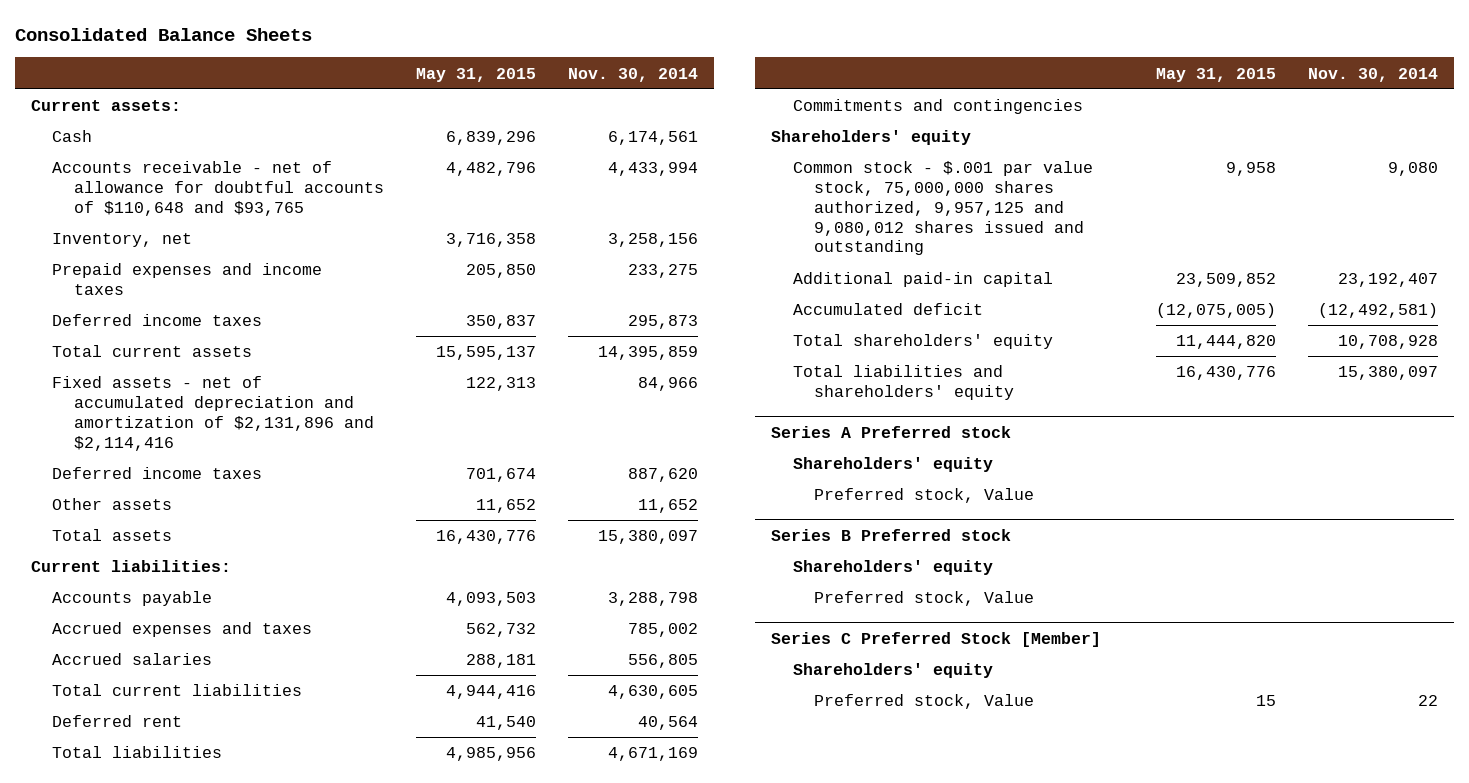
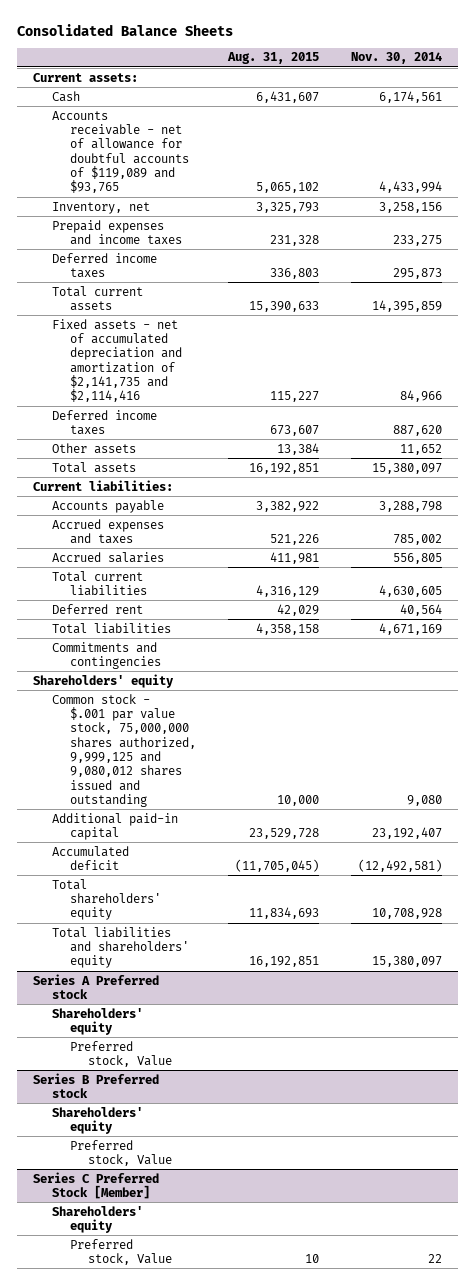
- | May 31, 2015 | Nov. 30, 2014
+ | Aug. 31, 2015 | Nov. 30, 2014
- Accounts receivable - net of allowance for doubtful accounts of $110,648 and $93,765 | 4,482,796 | 4,433,994
+ Accounts receivable - net of allowance for doubtful accounts of $119,089 and $93,765 | 5,065,102 | 4,433,994
- Fixed assets - net of accumulated depreciation and amortization of $2,131,896 and $2,114,416 | 122,313 | 84,966
+ Fixed assets - net of accumulated depreciation and amortization of $2,141,735 and $2,114,416 | 115,227 | 84,966
- Common stock - $.001 par value stock, 75,000,000 shares authorized, 9,957,125 and 9,080,012 shares issued and outstanding | 9,958 | 9,080
+ Common stock - $.001 par value stock, 75,000,000 shares authorized, 9,999,125 and 9,080,012 shares issued and outstanding | 10,000 | 9,080

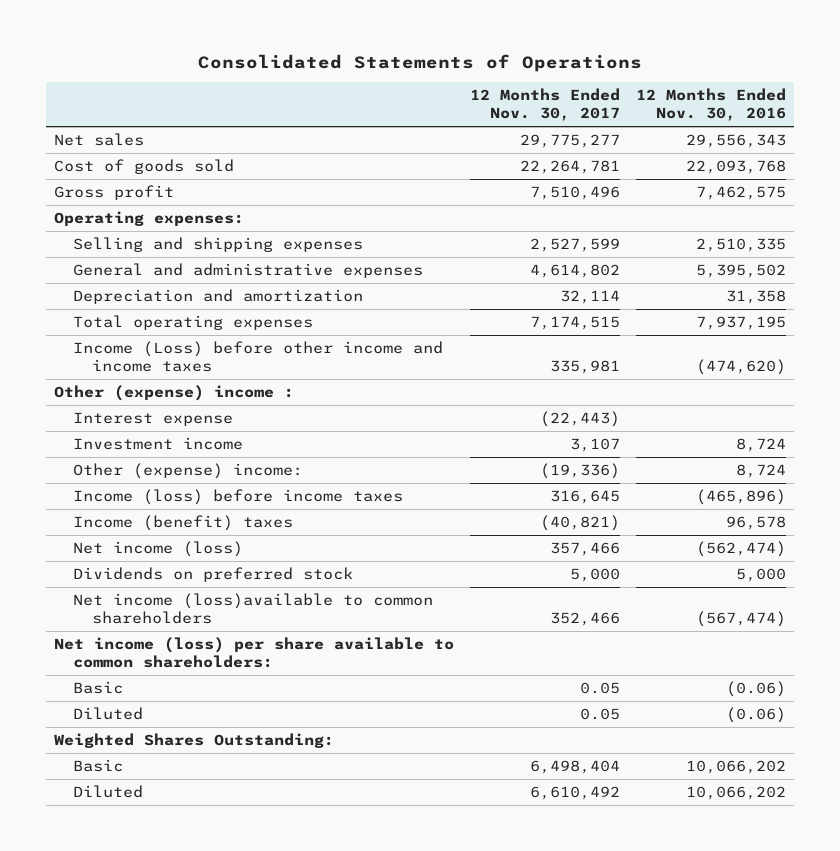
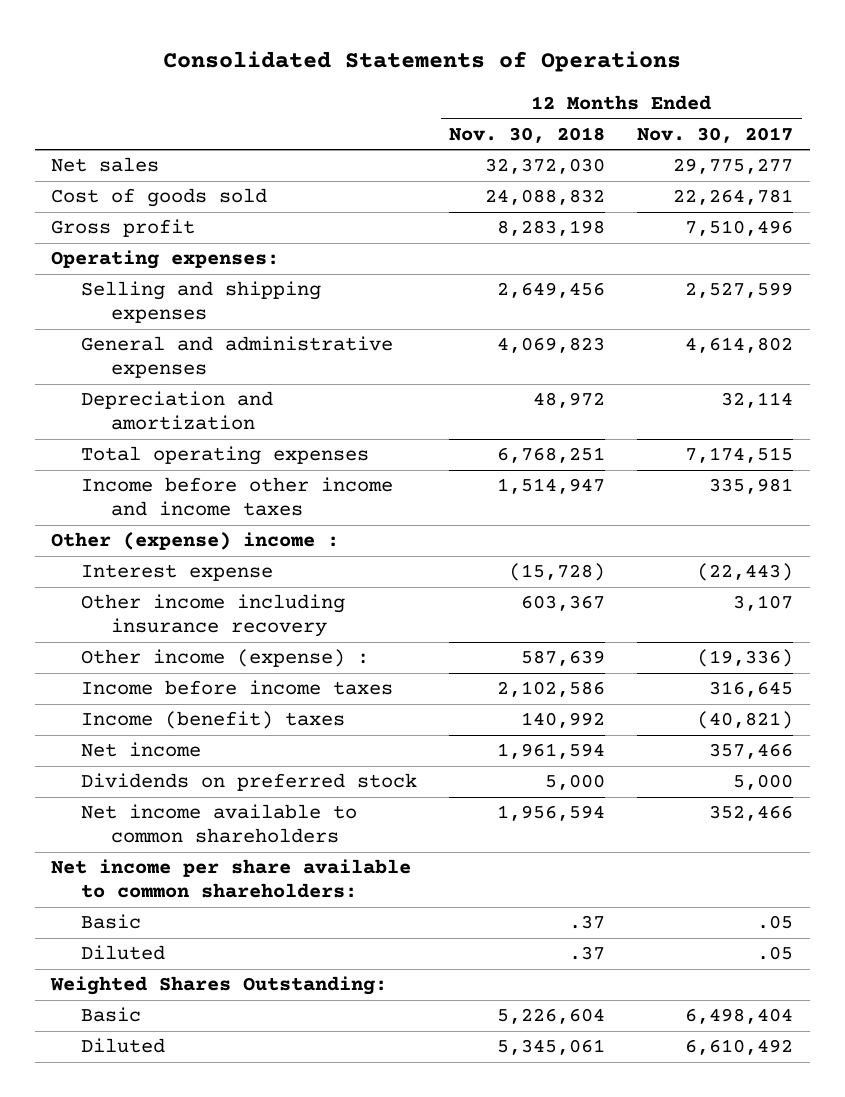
- | 12 Months Ended Nov. 30, 2017 | 12 Months Ended Nov. 30, 2016
+ | 12 Months Ended Nov. 30, 2018 | 12 Months Ended Nov. 30, 2017
- Income (Loss) before other income and income taxes | 335,981 | (474,620)
+ Income before other income and income taxes | 1,514,947 | 335,981
- Investment income | 3,107 | 8,724
- Other (expense) income: | (19,336) | 8,724
- Income (loss) before income taxes | 316,645 | (465,896)
+ Other income including insurance recovery | 603,367 | 3,107
+ Other income (expense) : | 587,639 | (19,336)
+ Income before income taxes | 2,102,586 | 316,645
- Net income (loss) | 357,466 | (562,474)
+ Net income | 1,961,594 | 357,466
- Net income (loss)available to common shareholders | 352,466 | (567,474)
- Net income (loss) per share available to common shareholders:
- Basic | 0.05 | (0.06)
- Diluted | 0.05 | (0.06)
+ Net income available to common shareholders | 1,956,594 | 352,466
+ Net income per share available to common shareholders:
+ Basic | .37 | .05
+ Diluted | .37 | .05

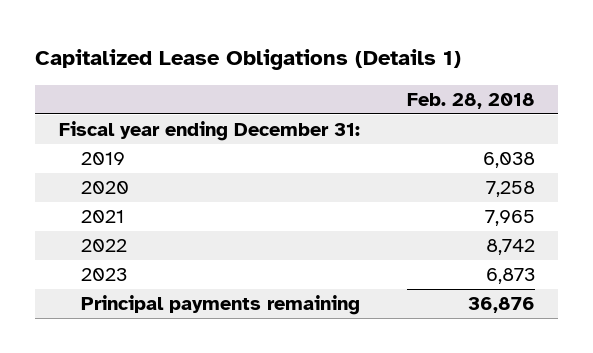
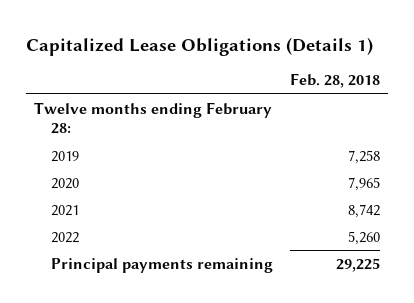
- Fiscal year ending December 31:
- 2019 | 6,038
- 2020 | 7,258
- 2021 | 7,965
- 2022 | 8,742
- 2023 | 6,873
- Principal payments remaining | 36,876
+ Twelve months ending February 28:
+ 2019 | 7,258
+ 2020 | 7,965
+ 2021 | 8,742
+ 2022 | 5,260
+ Principal payments remaining | 29,225

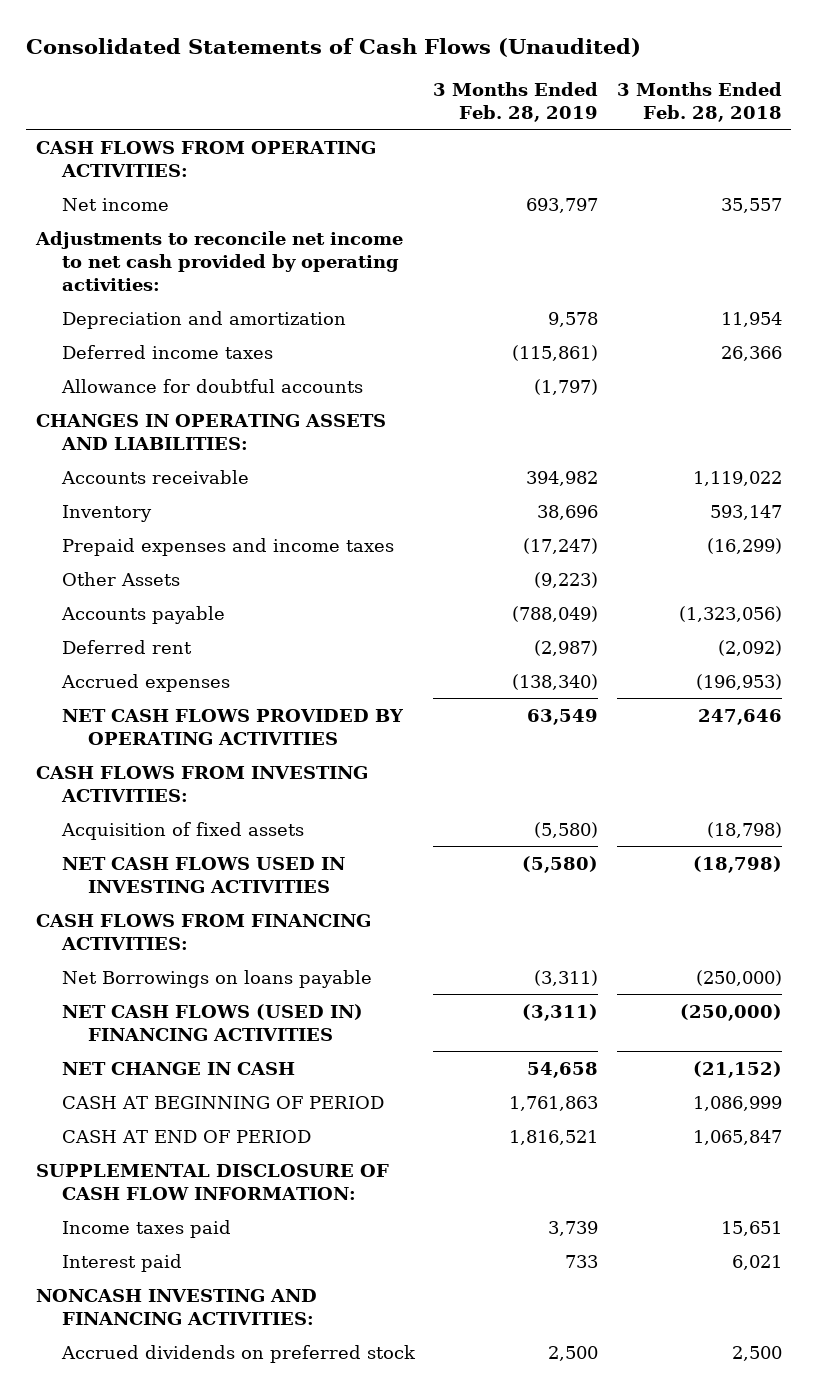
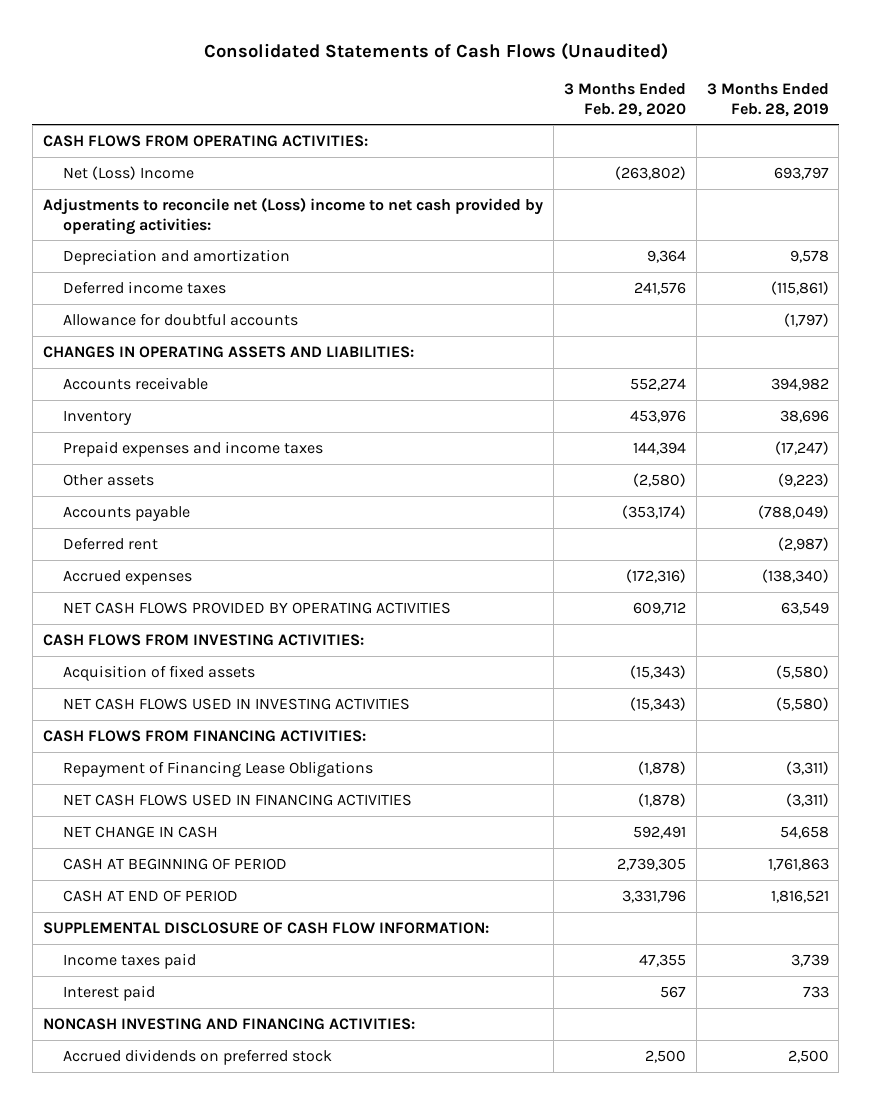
- | 3 Months Ended Feb. 28, 2019 | 3 Months Ended Feb. 28, 2018
+ | 3 Months Ended Feb. 29, 2020 | 3 Months Ended Feb. 28, 2019
- Net income | 693,797 | 35,557
- Adjustments to reconcile net income to net cash provided by operating activities:
+ Net (Loss) Income | (263,802) | 693,797
+ Adjustments to reconcile net (Loss) income to net cash provided by operating activities:
- Other Assets | (9,223) |
+ Other assets | (2,580) | (9,223)
- Net Borrowings on loans payable | (3,311) | (250,000)
- NET CASH FLOWS (USED IN) FINANCING ACTIVITIES | (3,311) | (250,000)
+ Repayment of Financing Lease Obligations | (1,878) | (3,311)
+ NET CASH FLOWS USED IN FINANCING ACTIVITIES | (1,878) | (3,311)

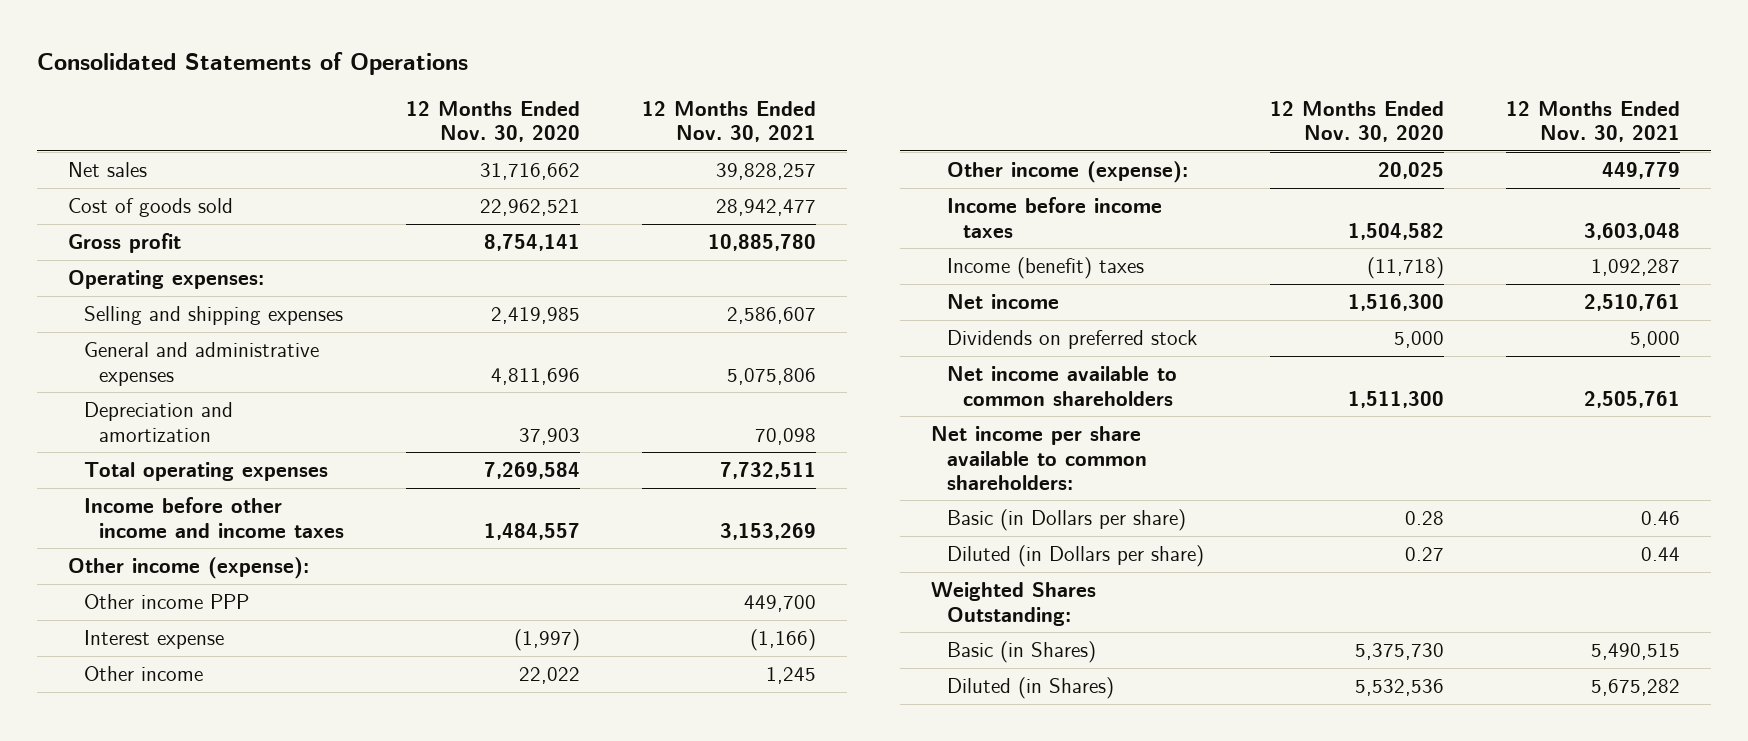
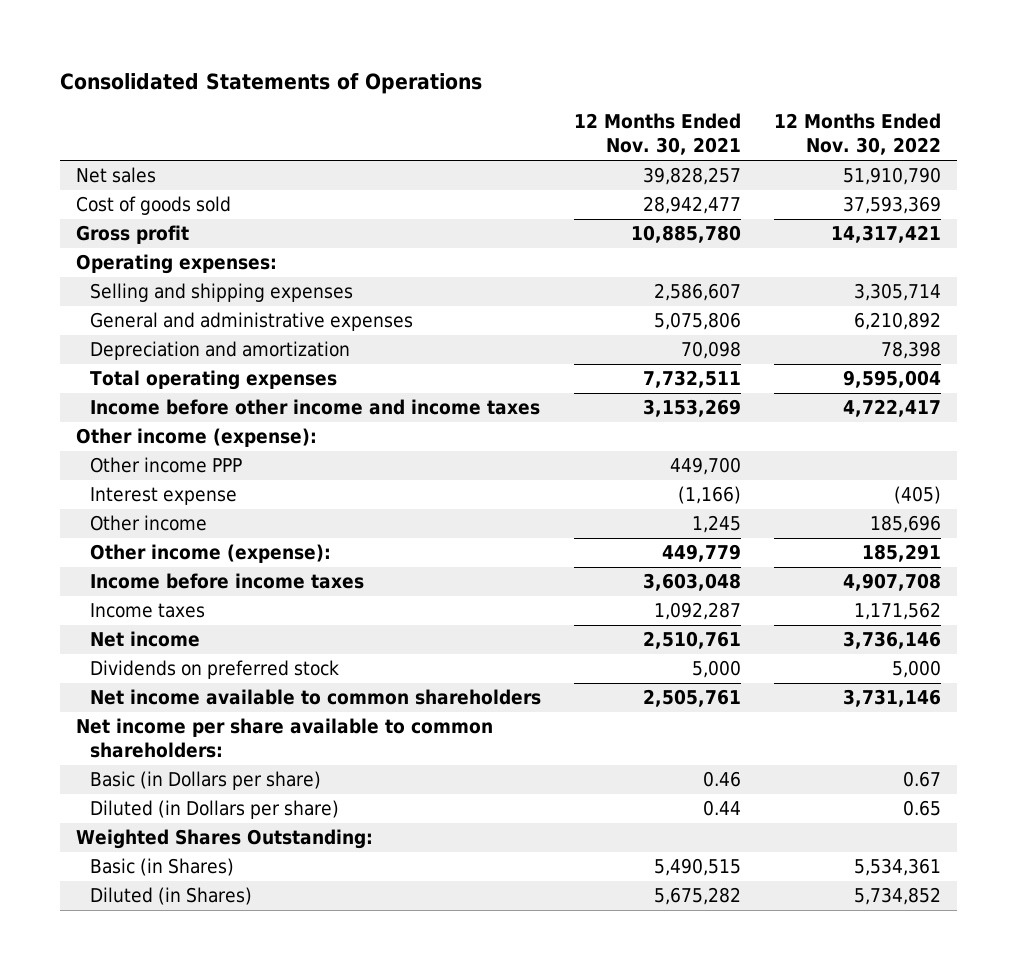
- | 12 Months Ended Nov. 30, 2020 | 12 Months Ended Nov. 30, 2021
+ | 12 Months Ended Nov. 30, 2021 | 12 Months Ended Nov. 30, 2022
- Income (benefit) taxes | (11,718) | 1,092,287
+ Income taxes | 1,092,287 | 1,171,562

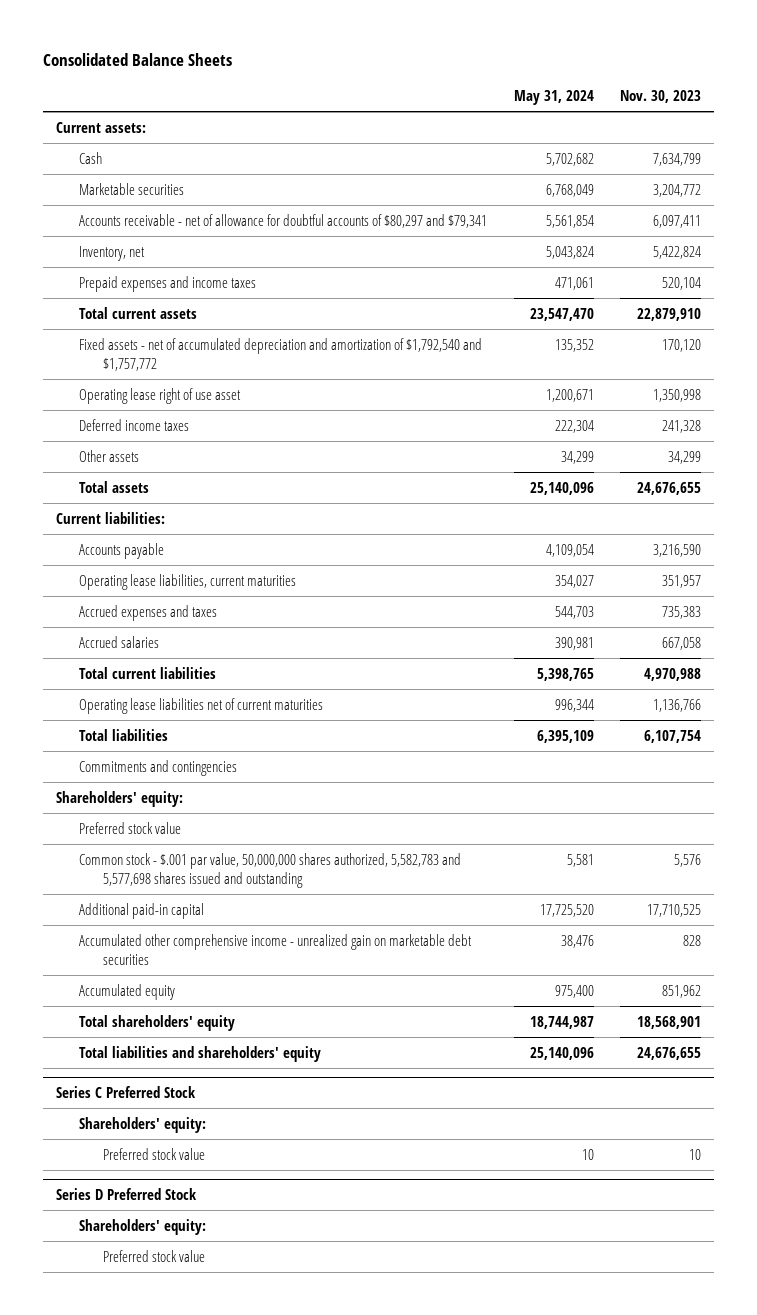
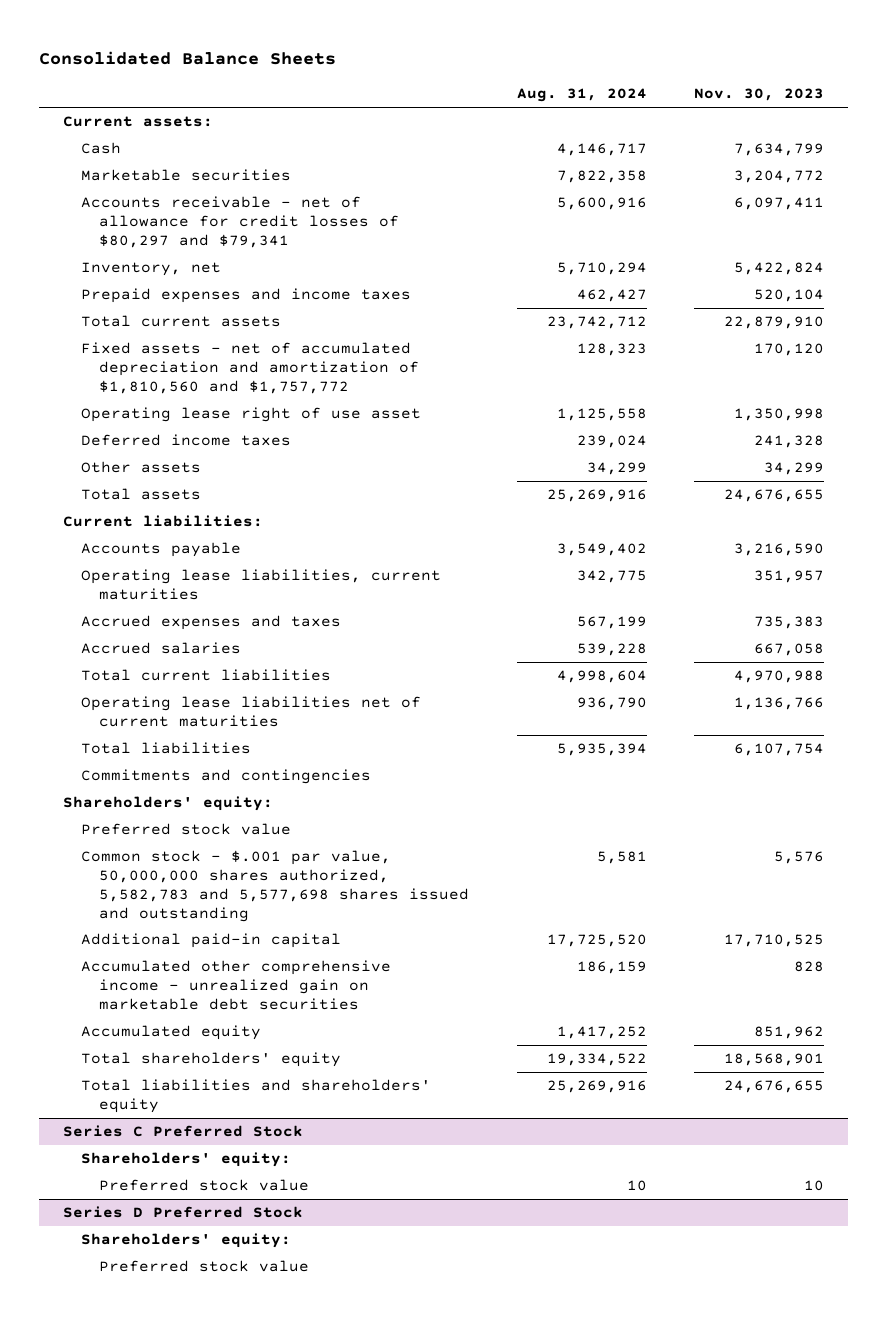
- | May 31, 2024 | Nov. 30, 2023
+ | Aug. 31, 2024 | Nov. 30, 2023
- Accounts receivable - net of allowance for doubtful accounts of $80,297 and $79,341 | 5,561,854 | 6,097,411
+ Accounts receivable - net of allowance for credit losses of $80,297 and $79,341 | 5,600,916 | 6,097,411
- Fixed assets - net of accumulated depreciation and amortization of $1,792,540 and $1,757,772 | 135,352 | 170,120
+ Fixed assets - net of accumulated depreciation and amortization of $1,810,560 and $1,757,772 | 128,323 | 170,120

